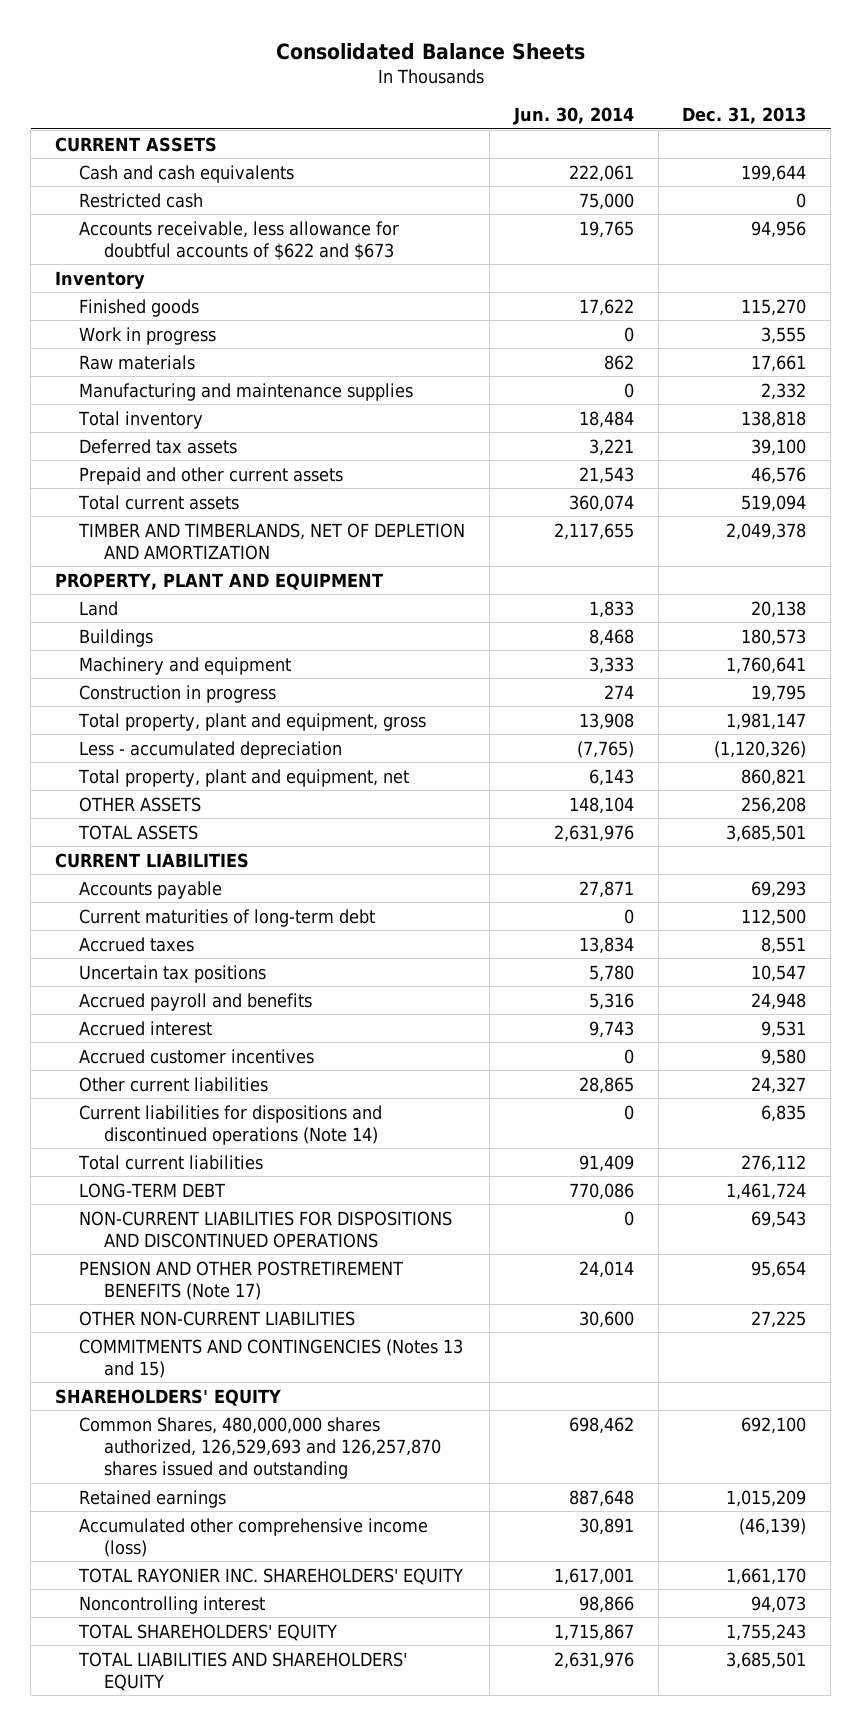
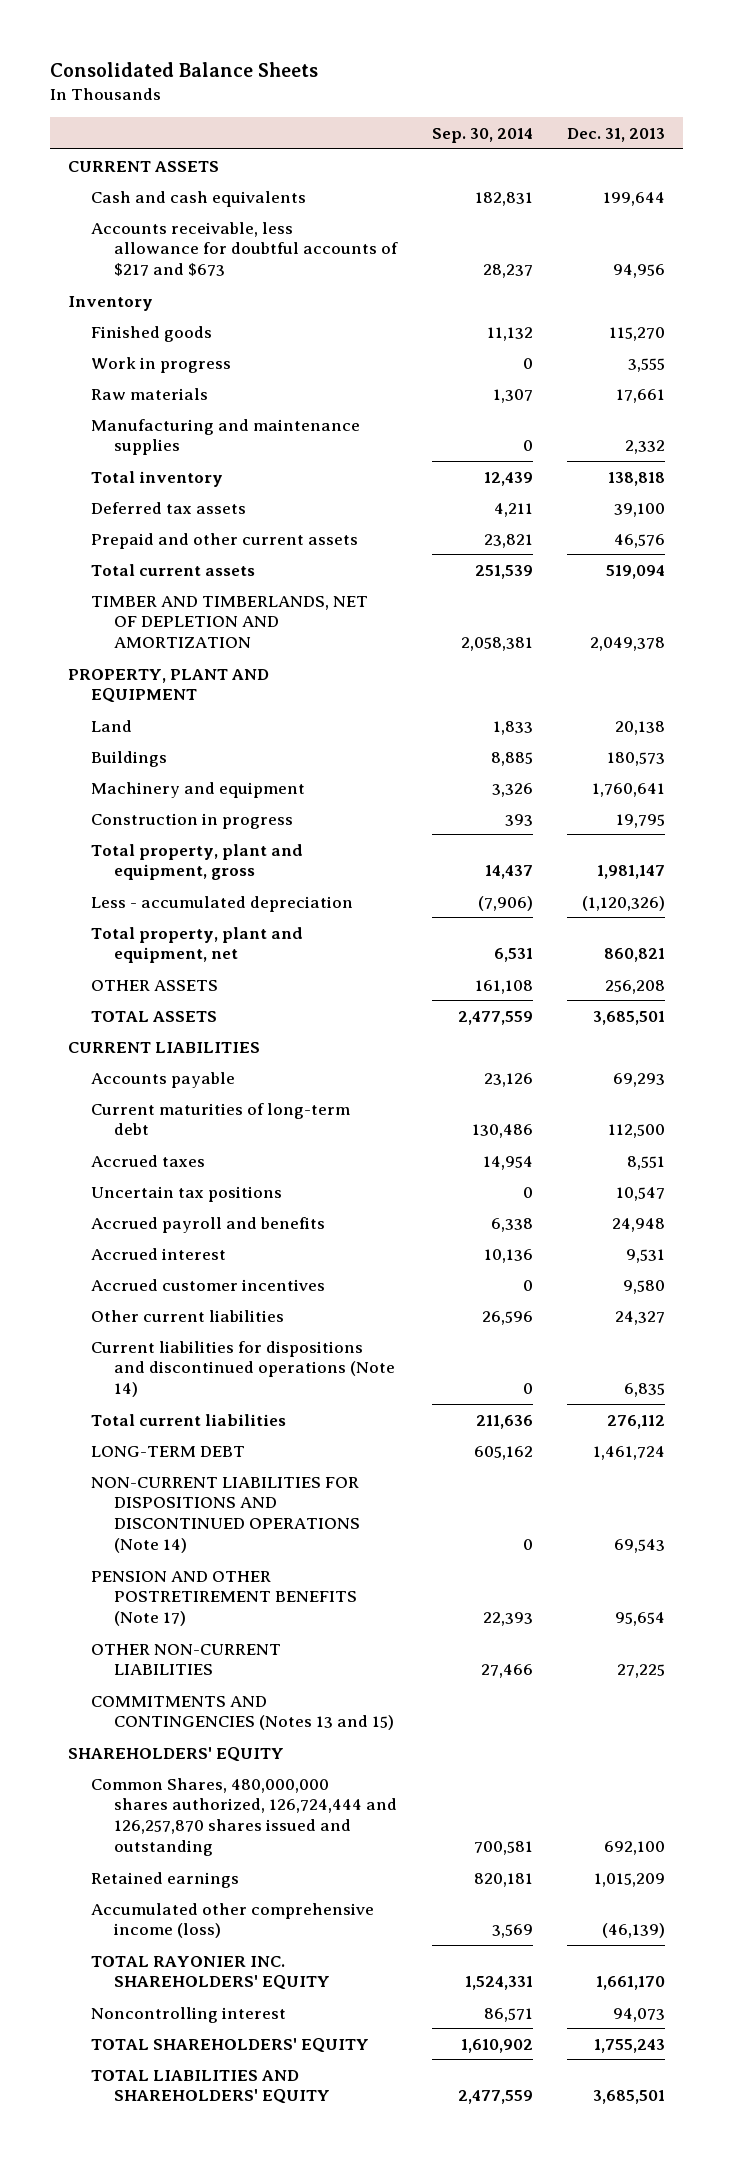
- | Jun. 30, 2014 | Dec. 31, 2013
+ | Sep. 30, 2014 | Dec. 31, 2013
- Restricted cash | 75,000 | 0
- Accounts receivable, less allowance for doubtful accounts of $622 and $673 | 19,765 | 94,956
+ Accounts receivable, less allowance for doubtful accounts of $217 and $673 | 28,237 | 94,956
- NON-CURRENT LIABILITIES FOR DISPOSITIONS AND DISCONTINUED OPERATIONS | 0 | 69,543
+ NON-CURRENT LIABILITIES FOR DISPOSITIONS AND DISCONTINUED OPERATIONS (Note 14) | 0 | 69,543
- Common Shares, 480,000,000 shares authorized, 126,529,693 and 126,257,870 shares issued and outstanding | 698,462 | 692,100
+ Common Shares, 480,000,000 shares authorized, 126,724,444 and 126,257,870 shares issued and outstanding | 700,581 | 692,100

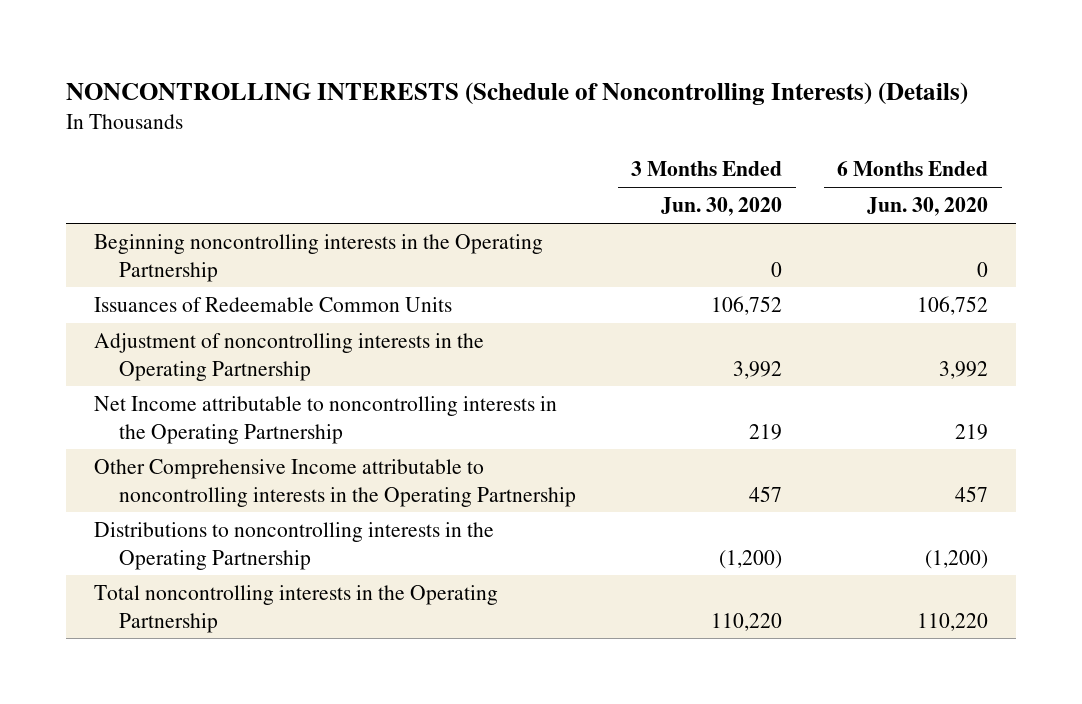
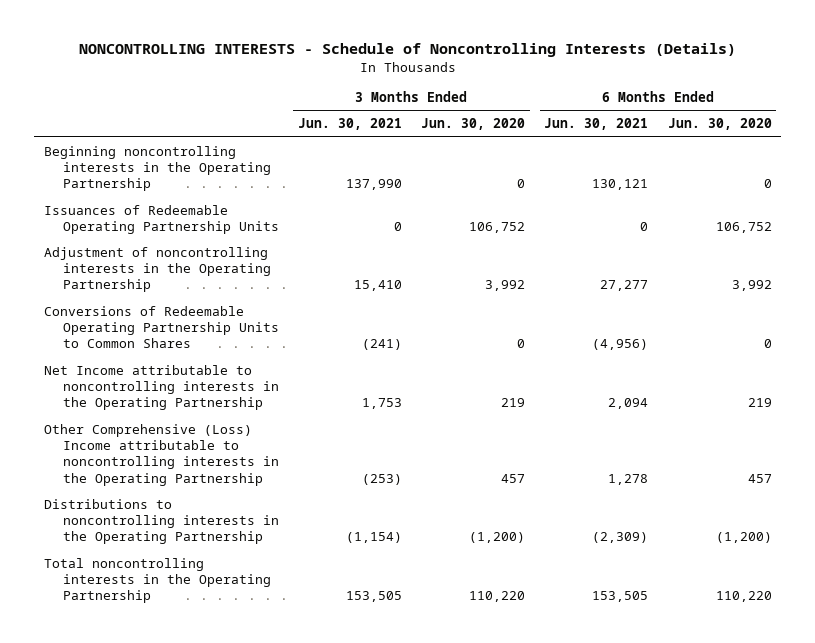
- NONCONTROLLING INTERESTS (Schedule of Noncontrolling Interests) (Details)
+ NONCONTROLLING INTERESTS - Schedule of Noncontrolling Interests (Details)
- | 3 Months Ended Jun. 30, 2020 | 6 Months Ended Jun. 30, 2020
+ | 3 Months Ended Jun. 30, 2021 | 3 Months Ended Jun. 30, 2020 | 6 Months Ended Jun. 30, 2021 | 6 Months Ended Jun. 30, 2020
- Issuances of Redeemable Common Units | 106,752 | 106,752
+ Issuances of Redeemable Operating Partnership Units | 0 | 106,752 | 0 | 106,752
+ Conversions of Redeemable Operating Partnership Units to Common Shares | (241) | 0 | (4,956) | 0
- Other Comprehensive Income attributable to noncontrolling interests in the Operating Partnership | 457 | 457
+ Other Comprehensive (Loss) Income attributable to noncontrolling interests in the Operating Partnership | (253) | 457 | 1,278 | 457

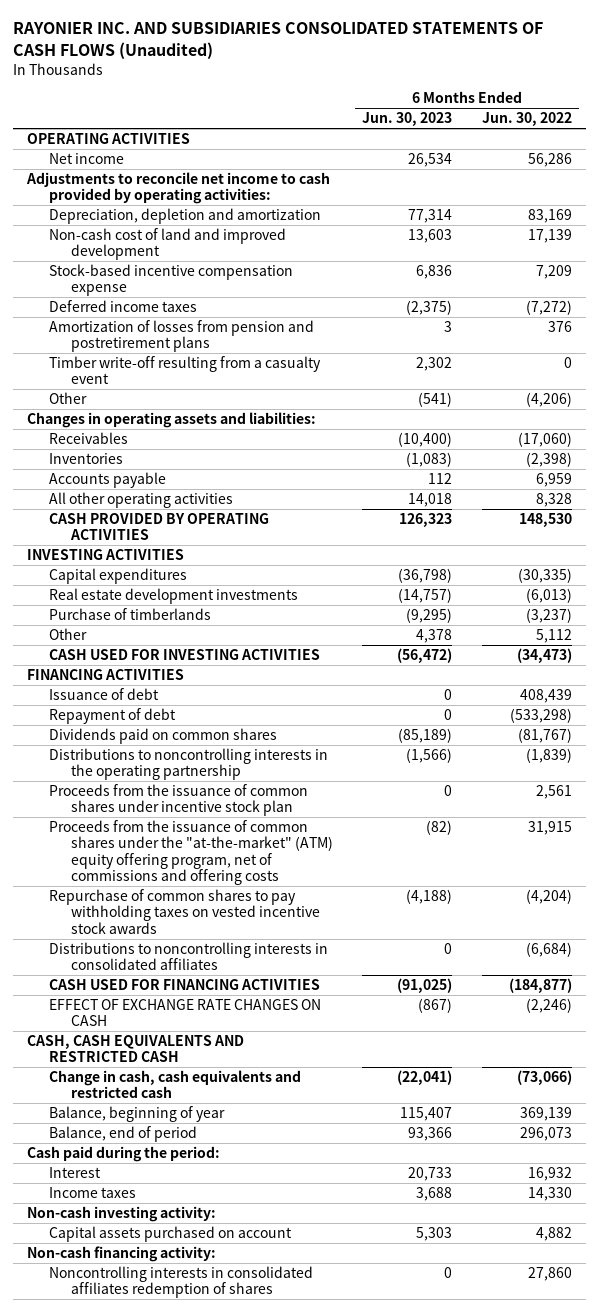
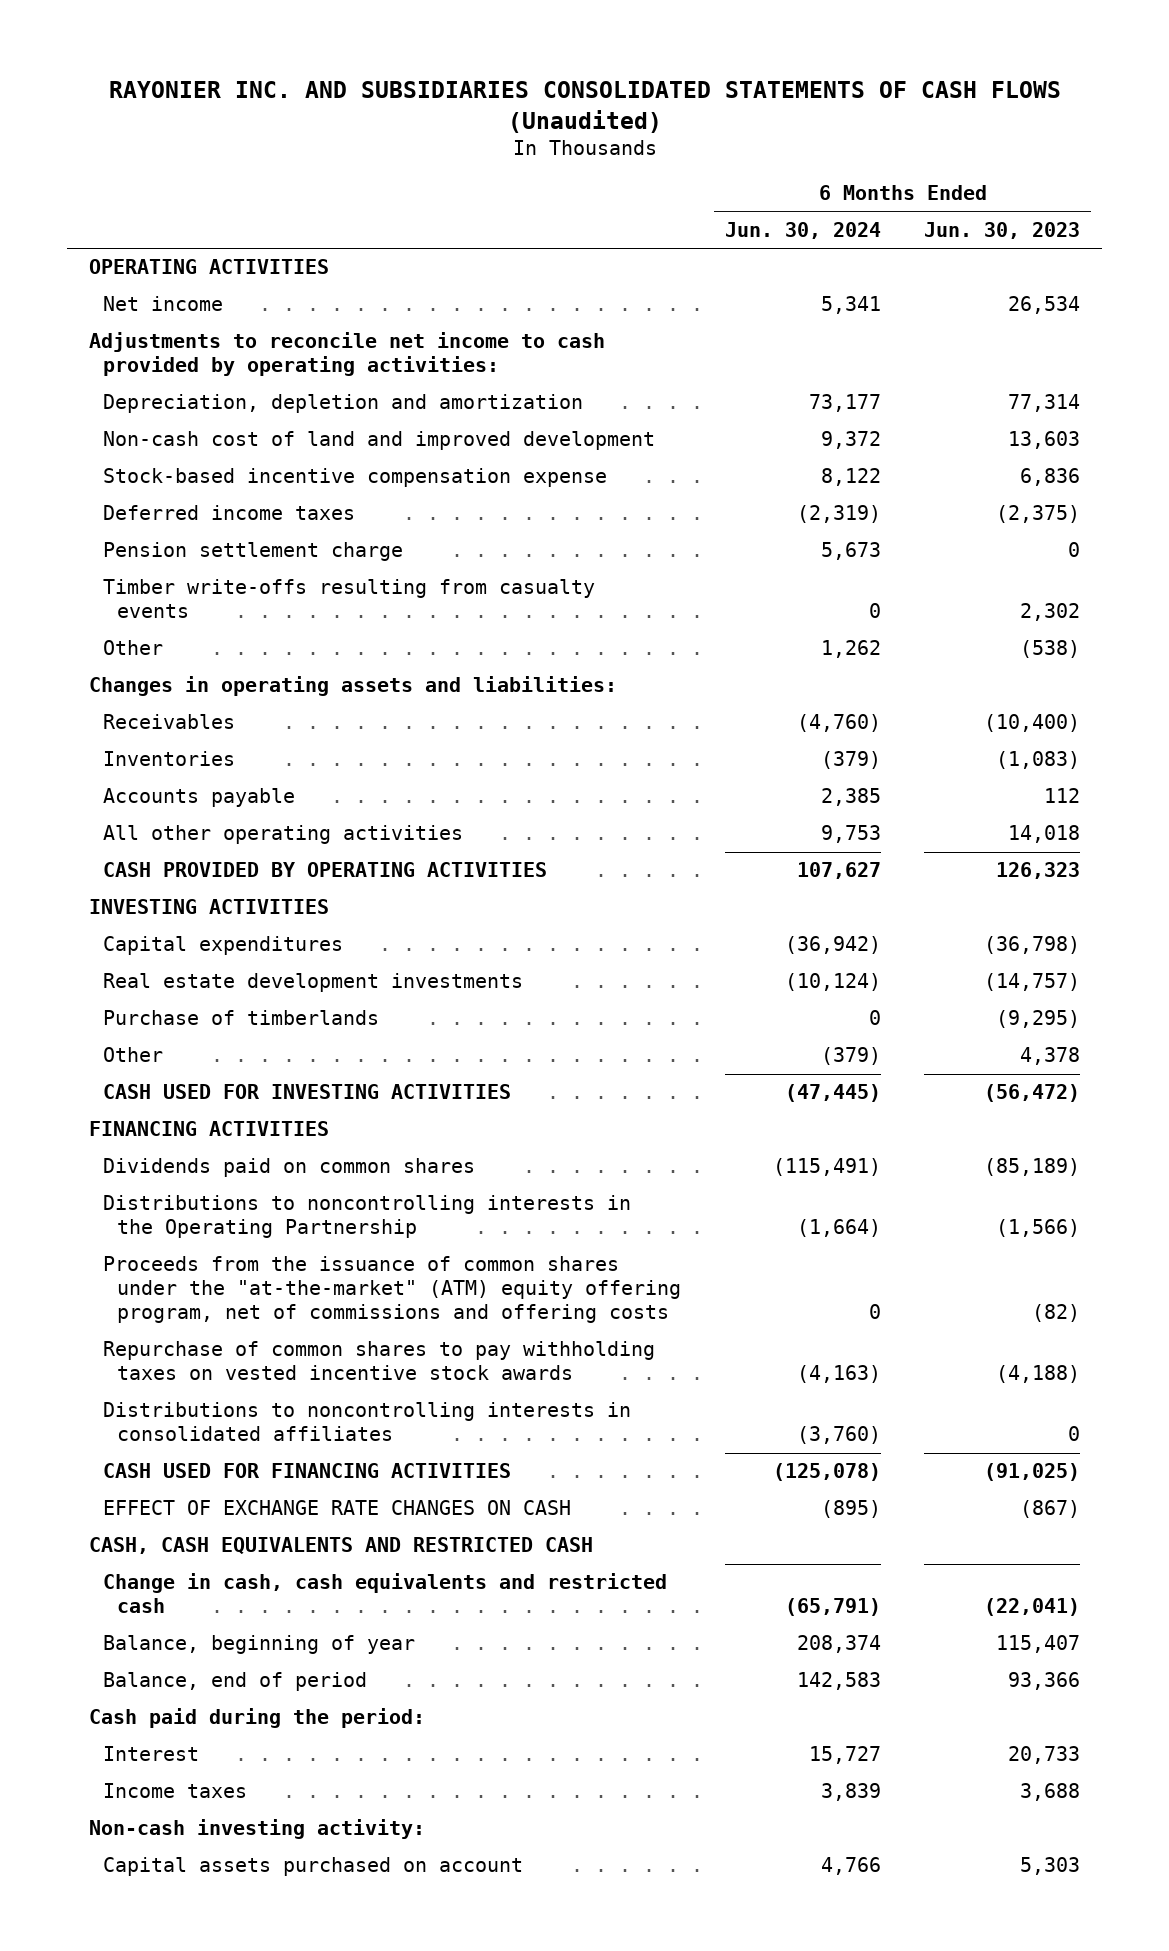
- | 6 Months Ended Jun. 30, 2023 | 6 Months Ended Jun. 30, 2022
+ | 6 Months Ended Jun. 30, 2024 | 6 Months Ended Jun. 30, 2023
- Amortization of losses from pension and postretirement plans | 3 | 376
- Timber write-off resulting from a casualty event | 2,302 | 0
- Other | (541) | (4,206)
+ Pension settlement charge | 5,673 | 0
+ Timber write-offs resulting from casualty events | 0 | 2,302
+ Other | 1,262 | (538)
- Issuance of debt | 0 | 408,439
- Repayment of debt | 0 | (533,298)
- Distributions to noncontrolling interests in the operating partnership | (1,566) | (1,839)
- Proceeds from the issuance of common shares under incentive stock plan | 0 | 2,561
+ Distributions to noncontrolling interests in the Operating Partnership | (1,664) | (1,566)
- Non-cash financing activity:
- Noncontrolling interests in consolidated affiliates redemption of shares | 0 | 27,860

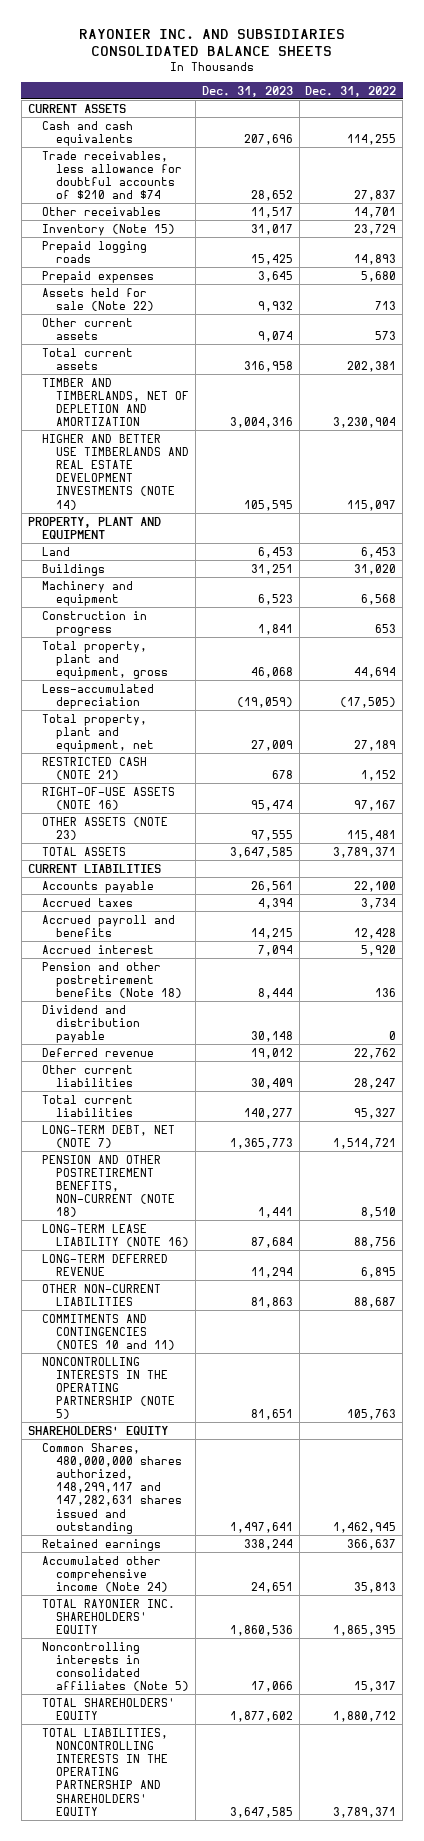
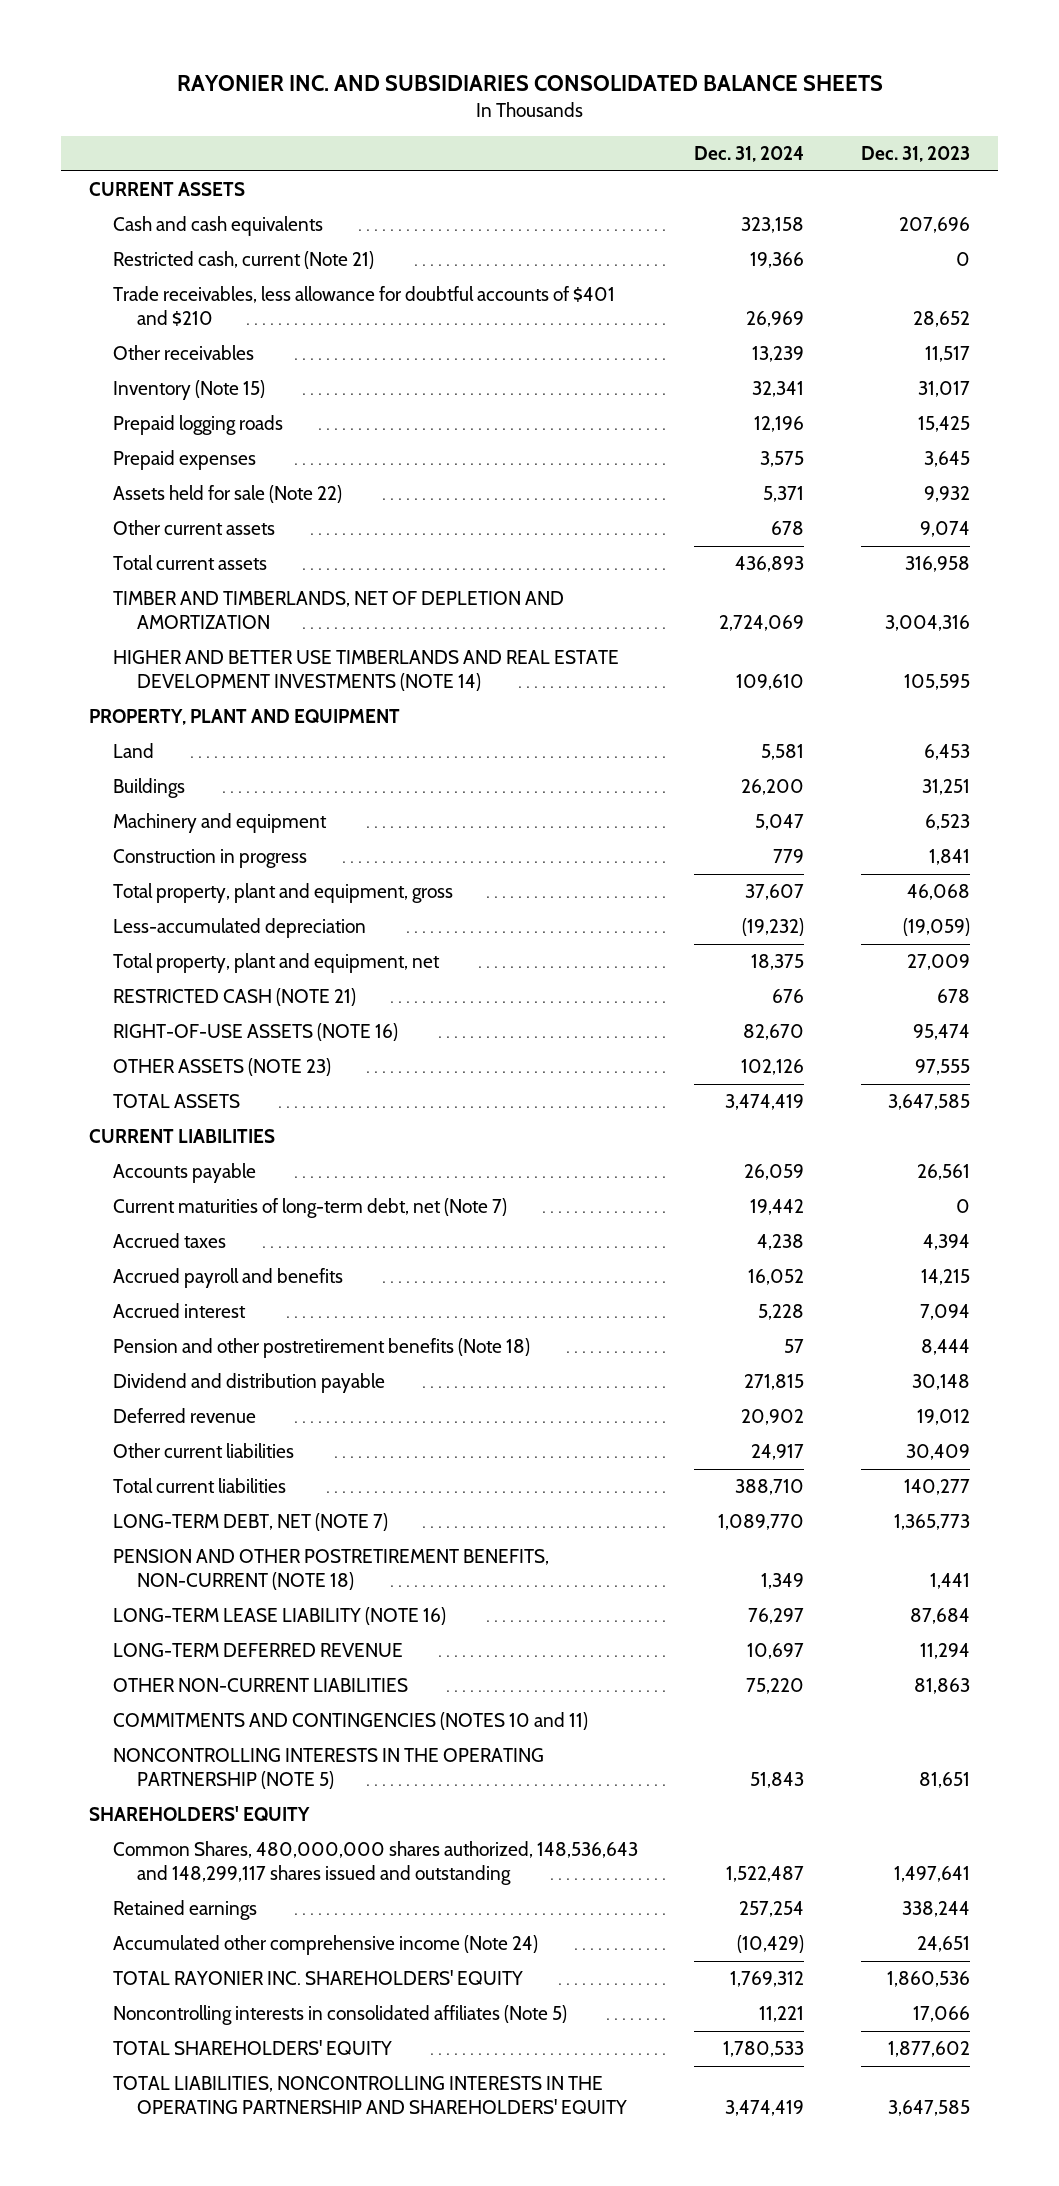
- | Dec. 31, 2023 | Dec. 31, 2022
+ | Dec. 31, 2024 | Dec. 31, 2023
- Trade receivables, less allowance for doubtful accounts of $210 and $74 | 28,652 | 27,837
+ Restricted cash, current (Note 21) | 19,366 | 0
+ Trade receivables, less allowance for doubtful accounts of $401 and $210 | 26,969 | 28,652
+ Current maturities of long-term debt, net (Note 7) | 19,442 | 0
- Common Shares, 480,000,000 shares authorized, 148,299,117 and 147,282,631 shares issued and outstanding | 1,497,641 | 1,462,945
+ Common Shares, 480,000,000 shares authorized, 148,536,643 and 148,299,117 shares issued and outstanding | 1,522,487 | 1,497,641

